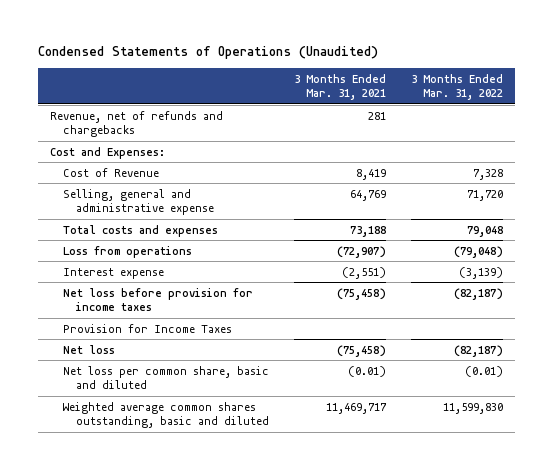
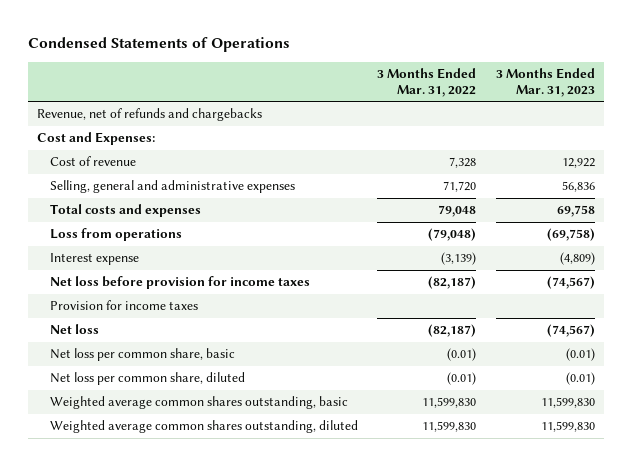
- Condensed Statements of Operations (Unaudited)
+ Condensed Statements of Operations
- | 3 Months Ended Mar. 31, 2021 | 3 Months Ended Mar. 31, 2022
+ | 3 Months Ended Mar. 31, 2022 | 3 Months Ended Mar. 31, 2023
- Cost of Revenue | 8,419 | 7,328
- Selling, general and administrative expense | 64,769 | 71,720
+ Cost of revenue | 7,328 | 12,922
+ Selling, general and administrative expenses | 71,720 | 56,836
- Provision for Income Taxes
+ Provision for income taxes
- Net loss per common share, basic and diluted | (0.01) | (0.01)
- Weighted average common shares outstanding, basic and diluted | 11,469,717 | 11,599,830
+ Net loss per common share, basic | (0.01) | (0.01)
+ Net loss per common share, diluted | (0.01) | (0.01)
+ Weighted average common shares outstanding, basic | 11,599,830 | 11,599,830
+ Weighted average common shares outstanding, diluted | 11,599,830 | 11,599,830

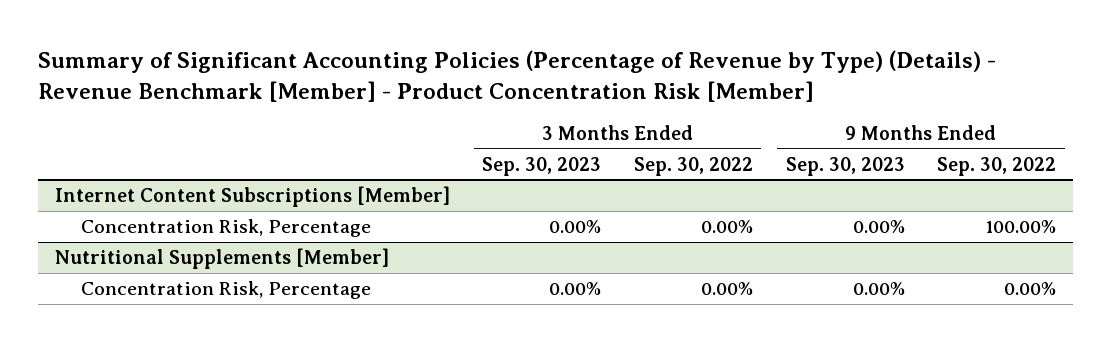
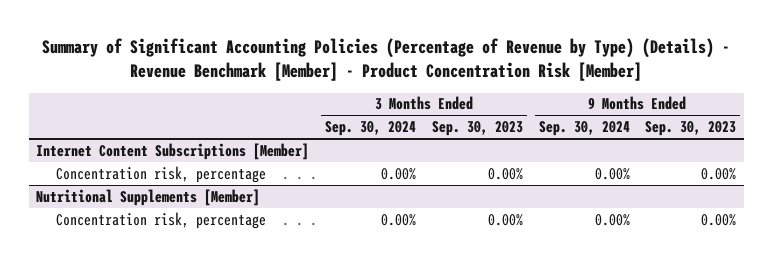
- | 3 Months Ended Sep. 30, 2023 | 3 Months Ended Sep. 30, 2022 | 9 Months Ended Sep. 30, 2023 | 9 Months Ended Sep. 30, 2022
+ | 3 Months Ended Sep. 30, 2024 | 3 Months Ended Sep. 30, 2023 | 9 Months Ended Sep. 30, 2024 | 9 Months Ended Sep. 30, 2023
@ Internet Content Subscriptions [Member]
- Concentration Risk, Percentage | 0.00% | 0.00% | 0.00% | 100.00%
+ Concentration risk, percentage | 0.00% | 0.00% | 0.00% | 0.00%
@ Nutritional Supplements [Member]
- Concentration Risk, Percentage | 0.00% | 0.00% | 0.00% | 0.00%
+ Concentration risk, percentage | 0.00% | 0.00% | 0.00% | 0.00%

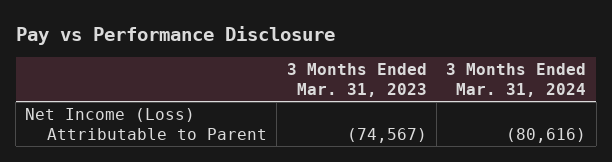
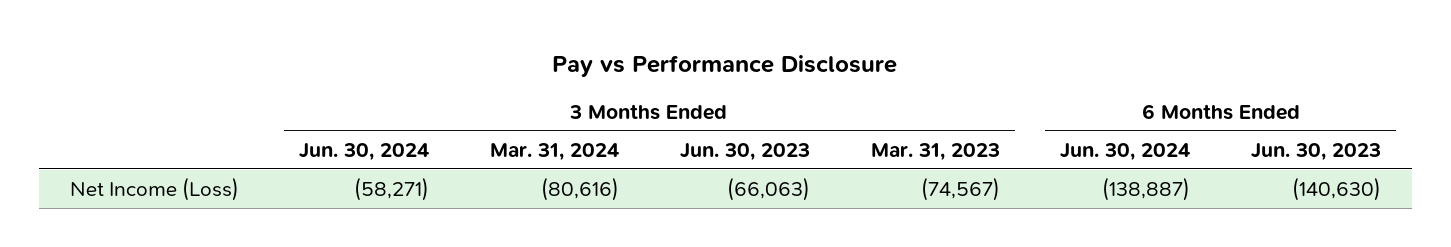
- | 3 Months Ended Mar. 31, 2023 | 3 Months Ended Mar. 31, 2024
+ | 3 Months Ended Jun. 30, 2024 | 3 Months Ended Mar. 31, 2024 | 3 Months Ended Jun. 30, 2023 | 3 Months Ended Mar. 31, 2023 | 6 Months Ended Jun. 30, 2024 | 6 Months Ended Jun. 30, 2023
- Net Income (Loss) Attributable to Parent | (74,567) | (80,616)
+ Net Income (Loss) | (58,271) | (80,616) | (66,063) | (74,567) | (138,887) | (140,630)

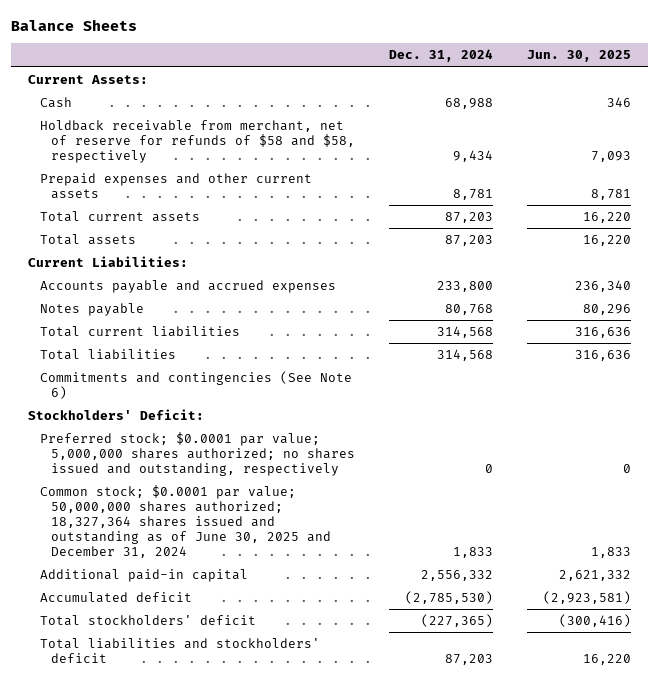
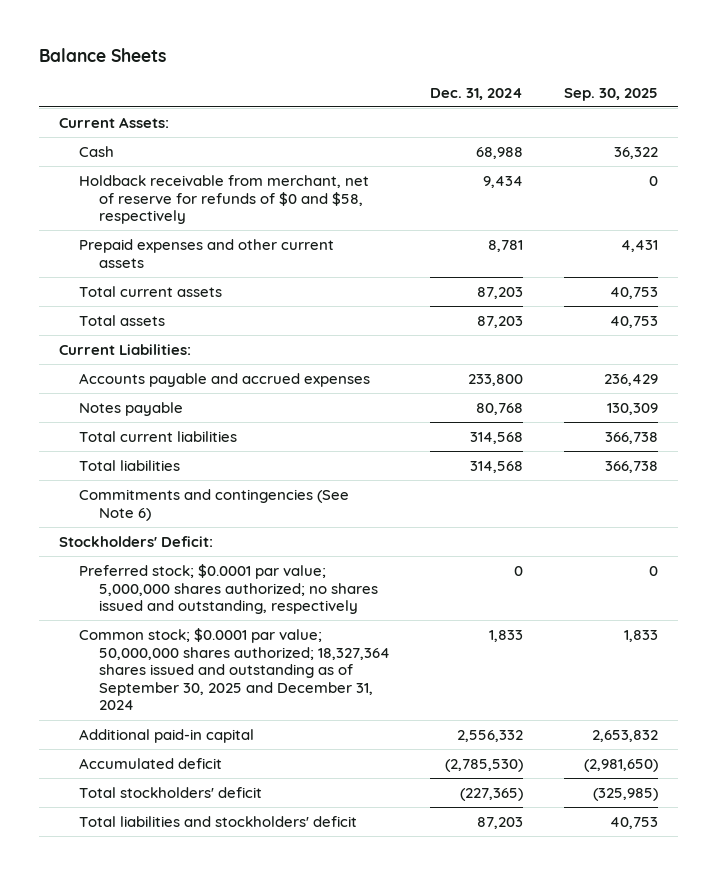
- | Dec. 31, 2024 | Jun. 30, 2025
+ | Dec. 31, 2024 | Sep. 30, 2025
- Holdback receivable from merchant, net of reserve for refunds of $58 and $58, respectively | 9,434 | 7,093
+ Holdback receivable from merchant, net of reserve for refunds of $0 and $58, respectively | 9,434 | 0
- Common stock; $0.0001 par value; 50,000,000 shares authorized; 18,327,364 shares issued and outstanding as of June 30, 2025 and December 31, 2024 | 1,833 | 1,833
+ Common stock; $0.0001 par value; 50,000,000 shares authorized; 18,327,364 shares issued and outstanding as of September 30, 2025 and December 31, 2024 | 1,833 | 1,833

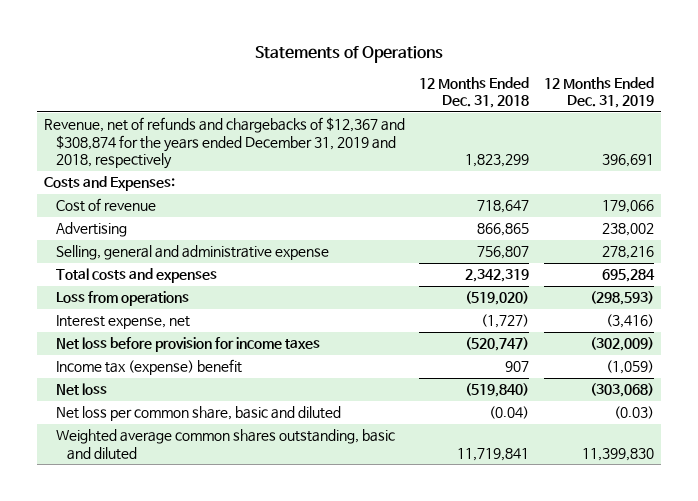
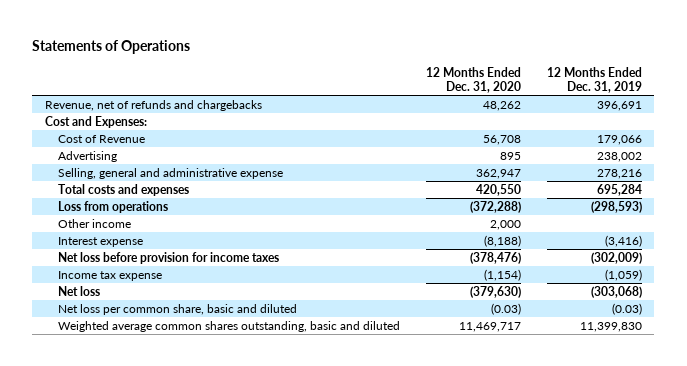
- | 12 Months Ended Dec. 31, 2018 | 12 Months Ended Dec. 31, 2019
+ | 12 Months Ended Dec. 31, 2020 | 12 Months Ended Dec. 31, 2019
- Revenue, net of refunds and chargebacks of $12,367 and $308,874 for the years ended December 31, 2019 and 2018, respectively | 1,823,299 | 396,691
- Costs and Expenses:
- Cost of revenue | 718,647 | 179,066
+ Revenue, net of refunds and chargebacks | 48,262 | 396,691
+ Cost and Expenses:
+ Cost of Revenue | 56,708 | 179,066
- Interest expense, net | (1,727) | (3,416)
+ Other income | 2,000 |
+ Interest expense | (8,188) | (3,416)
- Income tax (expense) benefit | 907 | (1,059)
+ Income tax expense | (1,154) | (1,059)

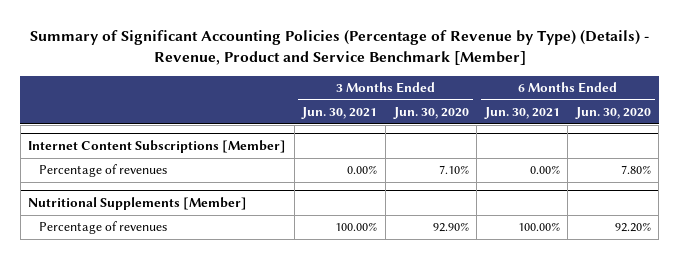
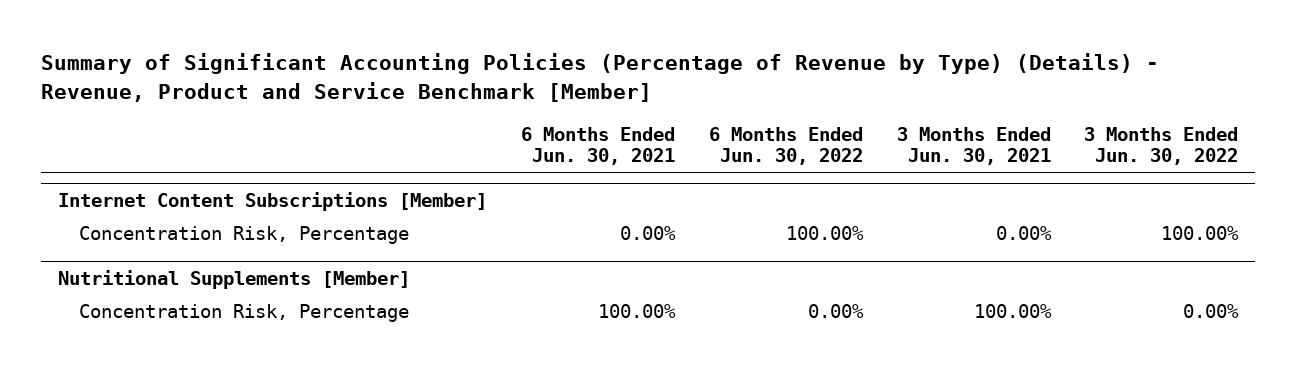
- | 3 Months Ended Jun. 30, 2021 | 3 Months Ended Jun. 30, 2020 | 6 Months Ended Jun. 30, 2021 | 6 Months Ended Jun. 30, 2020
+ | 6 Months Ended Jun. 30, 2021 | 6 Months Ended Jun. 30, 2022 | 3 Months Ended Jun. 30, 2021 | 3 Months Ended Jun. 30, 2022
@ Internet Content Subscriptions [Member]
- Percentage of revenues | 0.00% | 7.10% | 0.00% | 7.80%
+ Concentration Risk, Percentage | 0.00% | 100.00% | 0.00% | 100.00%
@ Nutritional Supplements [Member]
- Percentage of revenues | 100.00% | 92.90% | 100.00% | 92.20%
+ Concentration Risk, Percentage | 100.00% | 0.00% | 100.00% | 0.00%

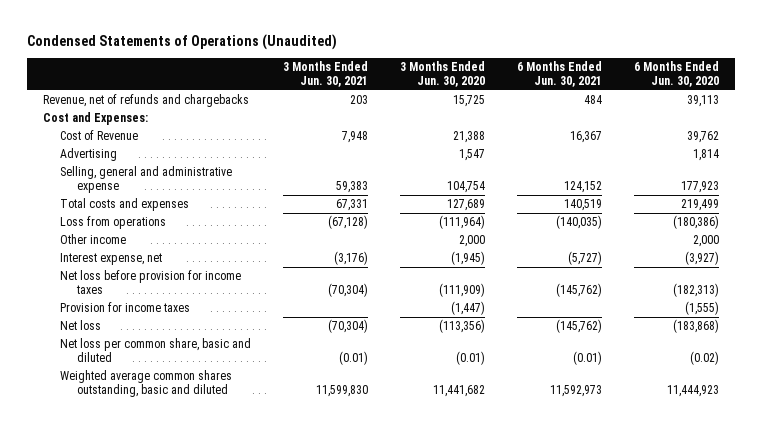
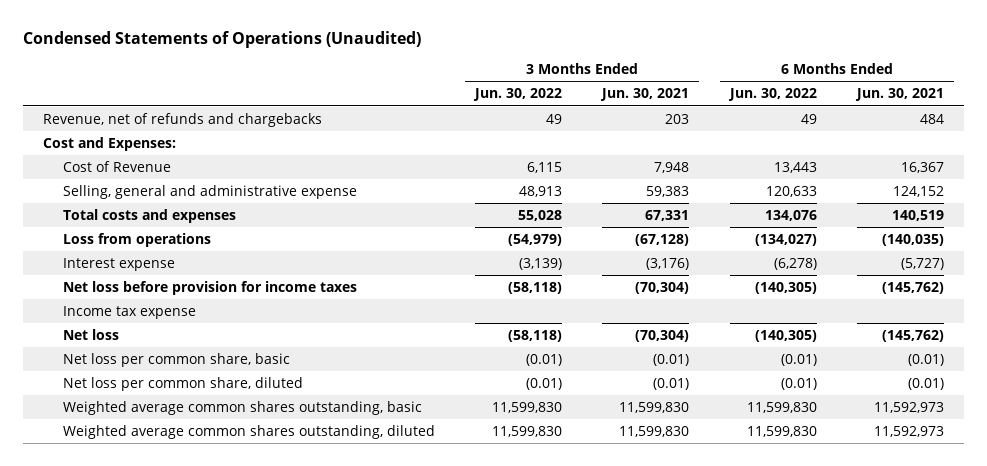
- | 3 Months Ended Jun. 30, 2021 | 3 Months Ended Jun. 30, 2020 | 6 Months Ended Jun. 30, 2021 | 6 Months Ended Jun. 30, 2020
+ | 3 Months Ended Jun. 30, 2022 | 3 Months Ended Jun. 30, 2021 | 6 Months Ended Jun. 30, 2022 | 6 Months Ended Jun. 30, 2021
- Advertising | | 1,547 | | 1,814
- Other income | | 2,000 | | 2,000
- Interest expense, net | (3,176) | (1,945) | (5,727) | (3,927)
+ Interest expense | (3,139) | (3,176) | (6,278) | (5,727)
- Provision for income taxes | | (1,447) | | (1,555)
+ Income tax expense
- Net loss per common share, basic and diluted | (0.01) | (0.01) | (0.01) | (0.02)
- Weighted average common shares outstanding, basic and diluted | 11,599,830 | 11,441,682 | 11,592,973 | 11,444,923
+ Net loss per common share, basic | (0.01) | (0.01) | (0.01) | (0.01)
+ Net loss per common share, diluted | (0.01) | (0.01) | (0.01) | (0.01)
+ Weighted average common shares outstanding, basic | 11,599,830 | 11,599,830 | 11,599,830 | 11,592,973
+ Weighted average common shares outstanding, diluted | 11,599,830 | 11,599,830 | 11,599,830 | 11,592,973

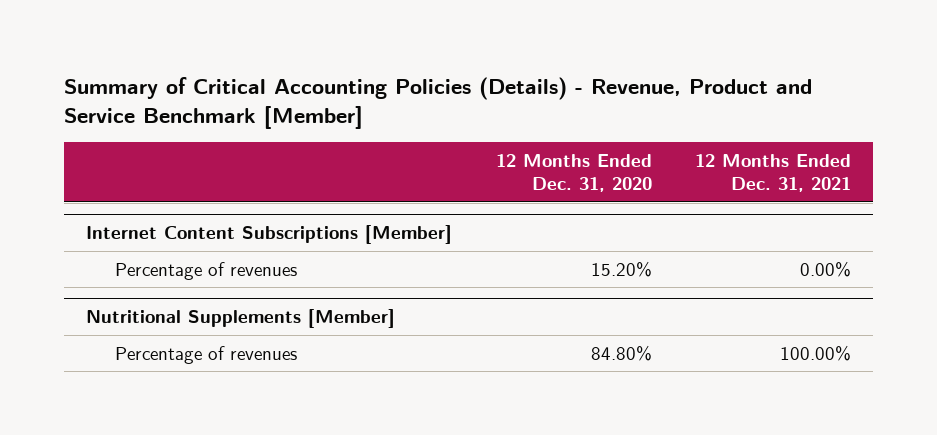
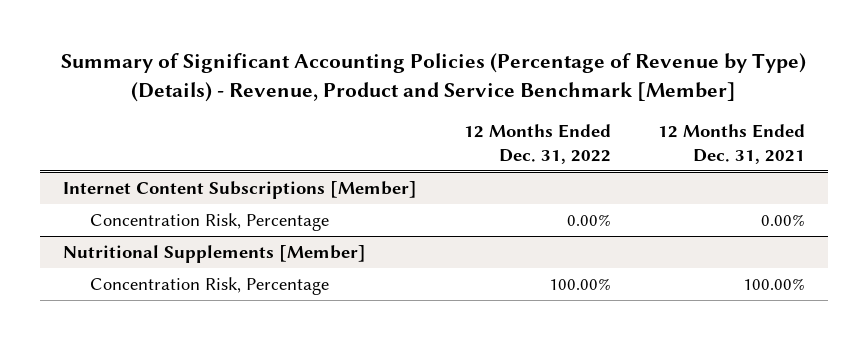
- Summary of Critical Accounting Policies (Details) - Revenue, Product and Service Benchmark [Member]
+ Summary of Significant Accounting Policies (Percentage of Revenue by Type) (Details) - Revenue, Product and Service Benchmark [Member]
- | 12 Months Ended Dec. 31, 2020 | 12 Months Ended Dec. 31, 2021
+ | 12 Months Ended Dec. 31, 2022 | 12 Months Ended Dec. 31, 2021
@ Internet Content Subscriptions [Member]
- Percentage of revenues | 15.20% | 0.00%
+ Concentration Risk, Percentage | 0.00% | 0.00%
@ Nutritional Supplements [Member]
- Percentage of revenues | 84.80% | 100.00%
+ Concentration Risk, Percentage | 100.00% | 100.00%

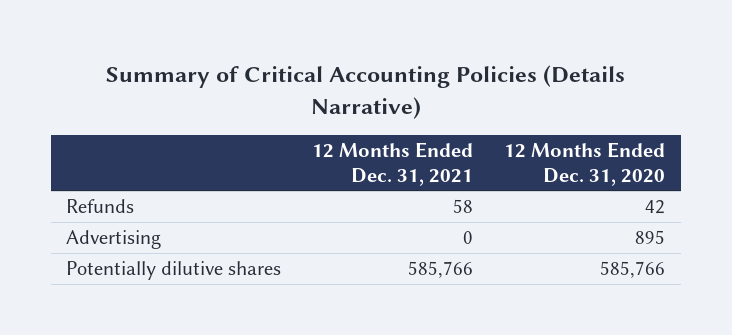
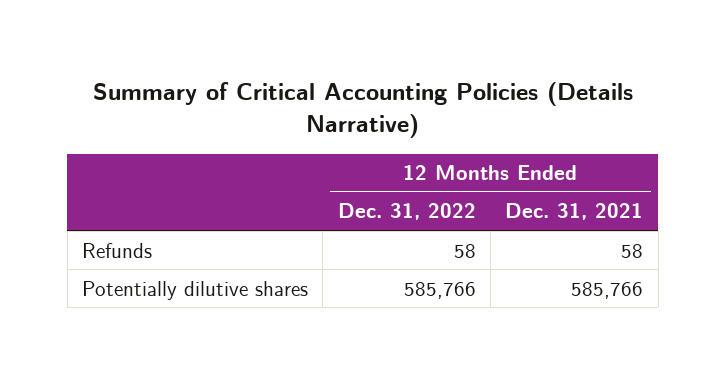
- | 12 Months Ended Dec. 31, 2021 | 12 Months Ended Dec. 31, 2020
+ | 12 Months Ended Dec. 31, 2022 | 12 Months Ended Dec. 31, 2021
- Advertising | 0 | 895

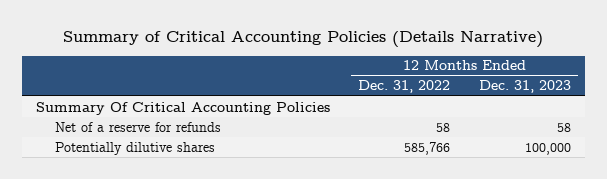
- | 12 Months Ended Dec. 31, 2022 | 12 Months Ended Dec. 31, 2021
+ | 12 Months Ended Dec. 31, 2022 | 12 Months Ended Dec. 31, 2023
- Refunds | 58 | 58
+ Summary Of Critical Accounting Policies
+ Net of a reserve for refunds | 58 | 58

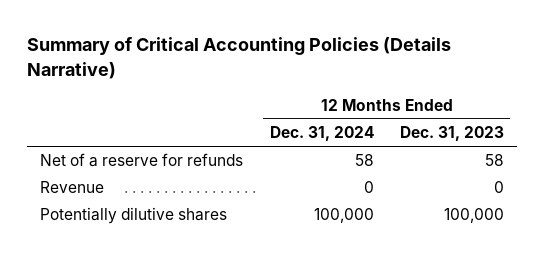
- | 12 Months Ended Dec. 31, 2022 | 12 Months Ended Dec. 31, 2023
+ | 12 Months Ended Dec. 31, 2024 | 12 Months Ended Dec. 31, 2023
- Summary Of Critical Accounting Policies
+ Revenue | 0 | 0

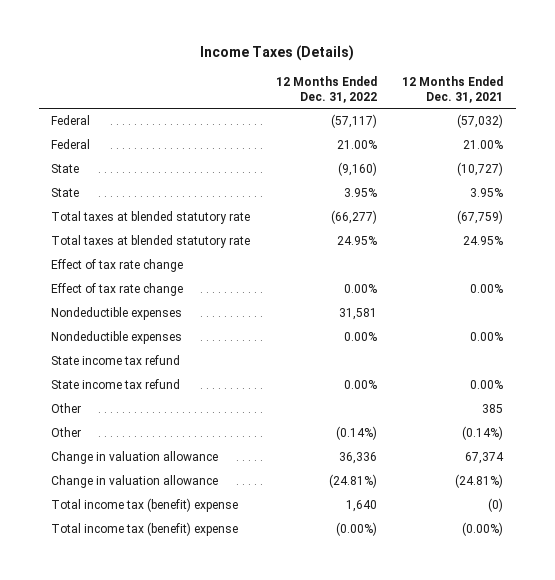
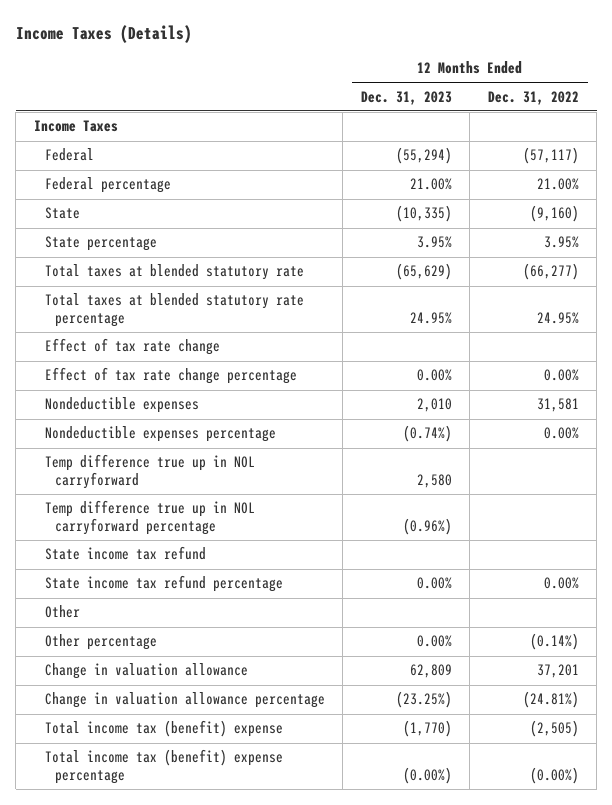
- | 12 Months Ended Dec. 31, 2022 | 12 Months Ended Dec. 31, 2021
+ | 12 Months Ended Dec. 31, 2023 | 12 Months Ended Dec. 31, 2022
+ Income Taxes
- Federal | 21.00% | 21.00%
+ Federal percentage | 21.00% | 21.00%
- State | 3.95% | 3.95%
+ State percentage | 3.95% | 3.95%
- Total taxes at blended statutory rate | 24.95% | 24.95%
+ Total taxes at blended statutory rate percentage | 24.95% | 24.95%
- Effect of tax rate change | 0.00% | 0.00%
+ Effect of tax rate change percentage | 0.00% | 0.00%
- Nondeductible expenses | 0.00% | 0.00%
+ Nondeductible expenses percentage | (0.74%) | 0.00%
+ Temp difference true up in NOL carryforward | 2,580 |
+ Temp difference true up in NOL carryforward percentage | (0.96%) |
- State income tax refund | 0.00% | 0.00%
+ State income tax refund percentage | 0.00% | 0.00%
- Other | (0.14%) | (0.14%)
- Change in valuation allowance | 36,336 | 67,374
- Change in valuation allowance | (24.81%) | (24.81%)
- Total income tax (benefit) expense | 1,640 | (0)
- Total income tax (benefit) expense | (0.00%) | (0.00%)
+ Other percentage | 0.00% | (0.14%)
+ Change in valuation allowance | 62,809 | 37,201
+ Change in valuation allowance percentage | (23.25%) | (24.81%)
+ Total income tax (benefit) expense | (1,770) | (2,505)
+ Total income tax (benefit) expense percentage | (0.00%) | (0.00%)

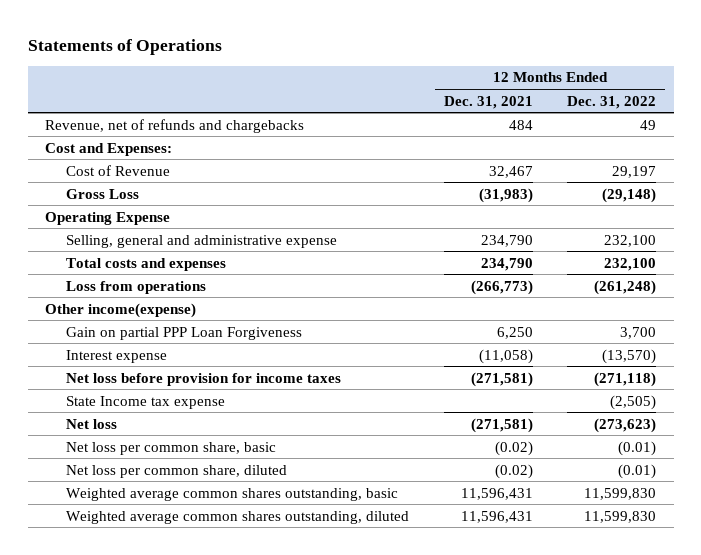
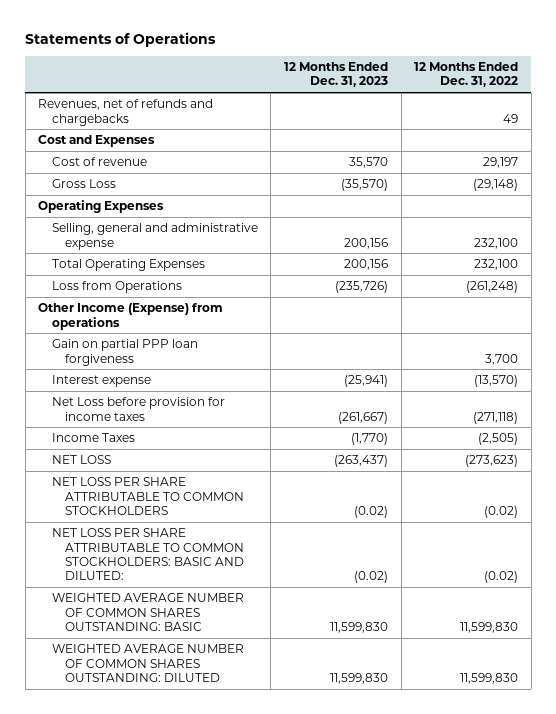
- | 12 Months Ended Dec. 31, 2021 | 12 Months Ended Dec. 31, 2022
+ | 12 Months Ended Dec. 31, 2023 | 12 Months Ended Dec. 31, 2022
- Revenue, net of refunds and chargebacks | 484 | 49
- Cost and Expenses:
- Cost of Revenue | 32,467 | 29,197
+ Revenues, net of refunds and chargebacks | | 49
+ Cost and Expenses
+ Cost of revenue | 35,570 | 29,197
- Operating Expense
+ Operating Expenses
- Total costs and expenses | 234,790 | 232,100
- Loss from operations | (266,773) | (261,248)
- Other income(expense)
- Gain on partial PPP Loan Forgiveness | 6,250 | 3,700
+ Total Operating Expenses | 200,156 | 232,100
+ Loss from Operations | (235,726) | (261,248)
+ Other Income (Expense) from operations
+ Gain on partial PPP loan forgiveness | | 3,700
- Net loss before provision for income taxes | (271,581) | (271,118)
- State Income tax expense | | (2,505)
- Net loss | (271,581) | (273,623)
- Net loss per common share, basic | (0.02) | (0.01)
- Net loss per common share, diluted | (0.02) | (0.01)
- Weighted average common shares outstanding, basic | 11,596,431 | 11,599,830
- Weighted average common shares outstanding, diluted | 11,596,431 | 11,599,830
+ Net Loss before provision for income taxes | (261,667) | (271,118)
+ Income Taxes | (1,770) | (2,505)
+ NET LOSS | (263,437) | (273,623)
+ NET LOSS PER SHARE ATTRIBUTABLE TO COMMON STOCKHOLDERS | (0.02) | (0.02)
+ NET LOSS PER SHARE ATTRIBUTABLE TO COMMON STOCKHOLDERS: BASIC AND DILUTED: | (0.02) | (0.02)
+ WEIGHTED AVERAGE NUMBER OF COMMON SHARES OUTSTANDING: BASIC | 11,599,830 | 11,599,830
+ WEIGHTED AVERAGE NUMBER OF COMMON SHARES OUTSTANDING: DILUTED | 11,599,830 | 11,599,830

